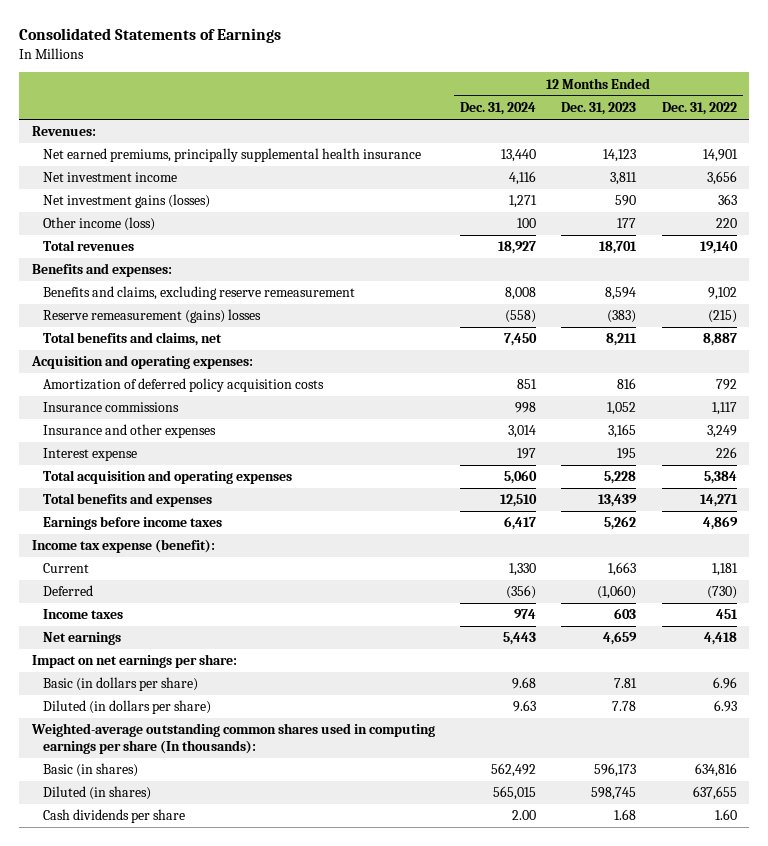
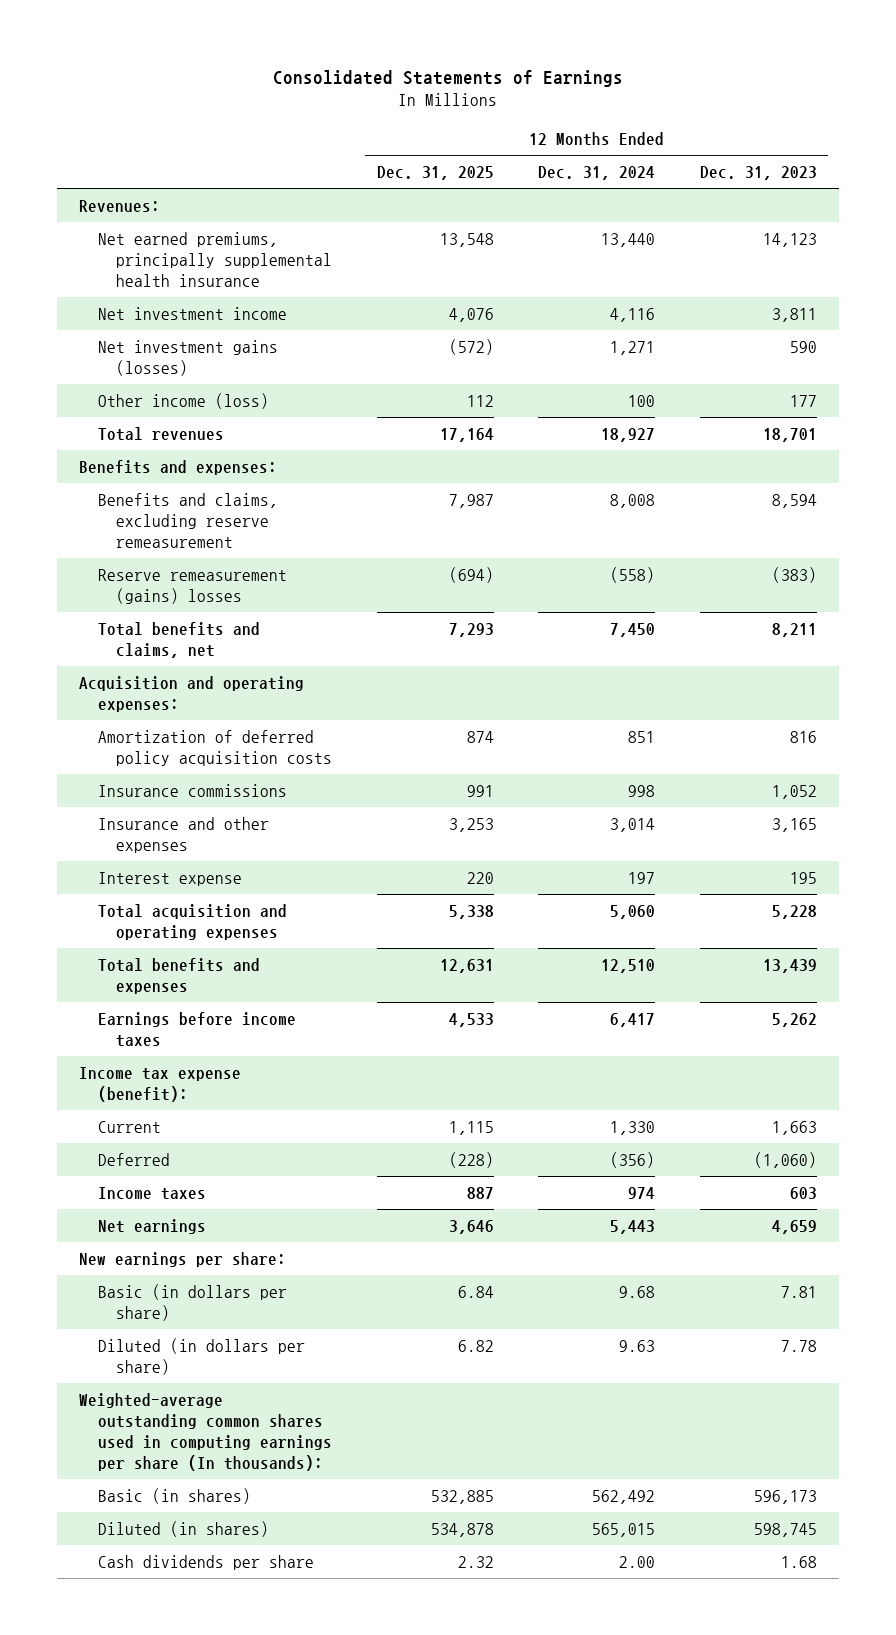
- | 12 Months Ended Dec. 31, 2024 | 12 Months Ended Dec. 31, 2023 | 12 Months Ended Dec. 31, 2022
+ | 12 Months Ended Dec. 31, 2025 | 12 Months Ended Dec. 31, 2024 | 12 Months Ended Dec. 31, 2023
- Impact on net earnings per share:
+ New earnings per share:

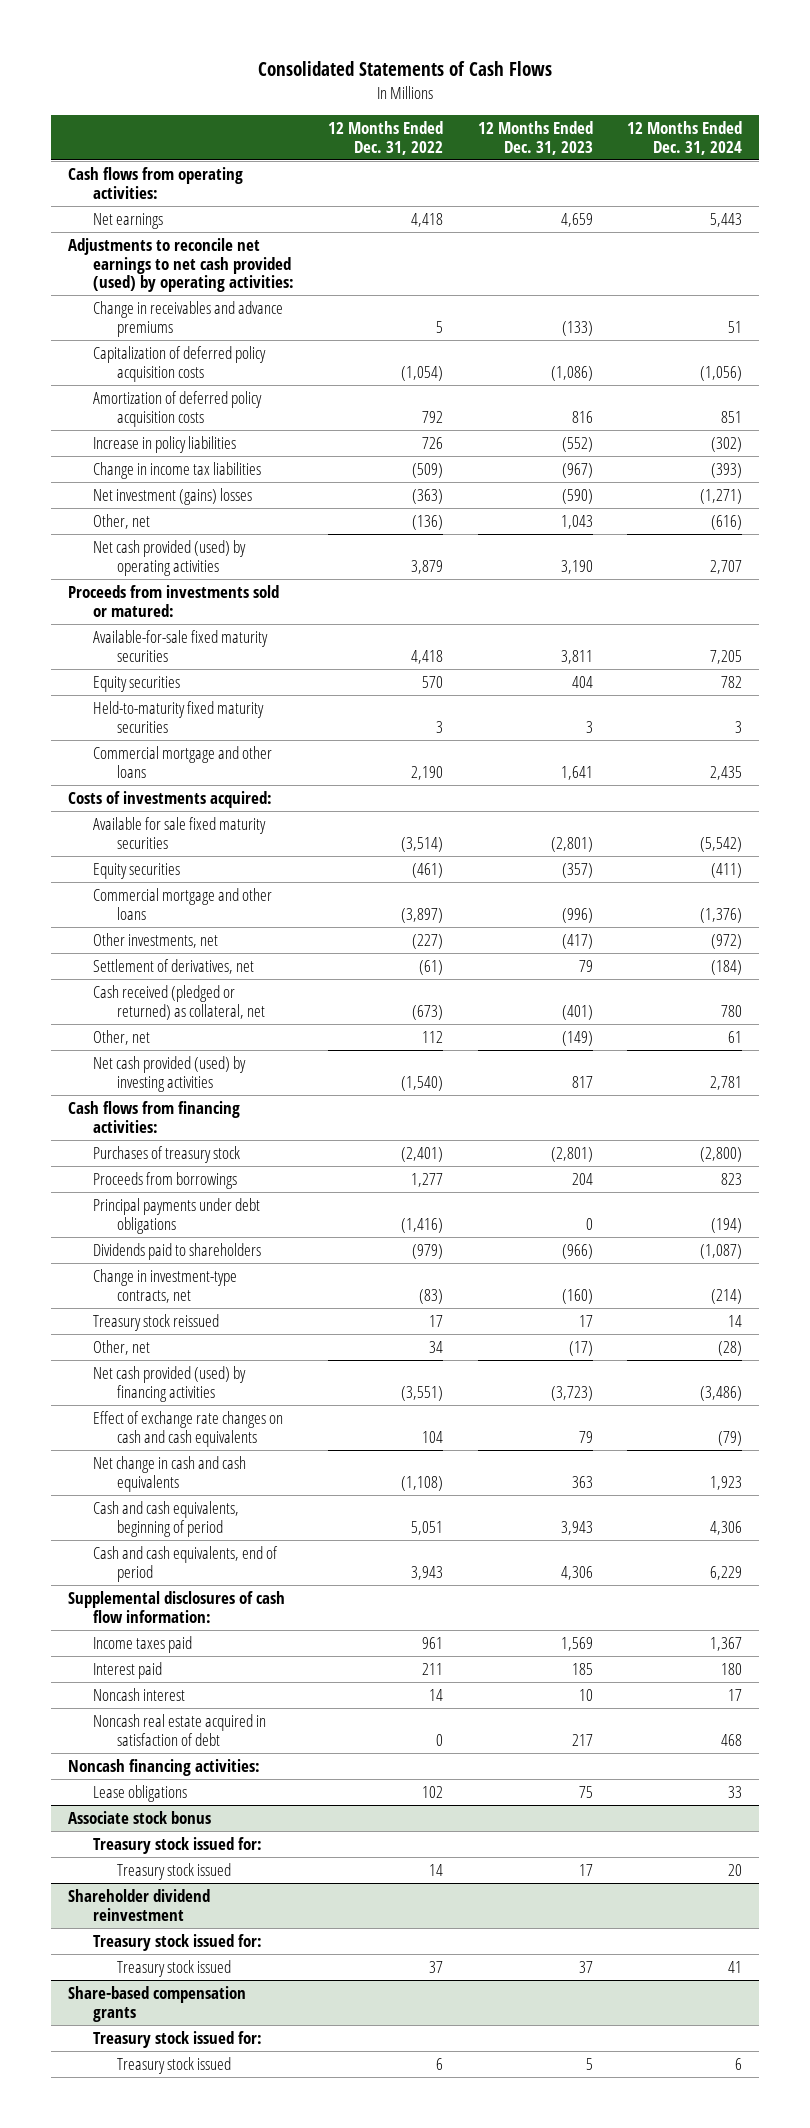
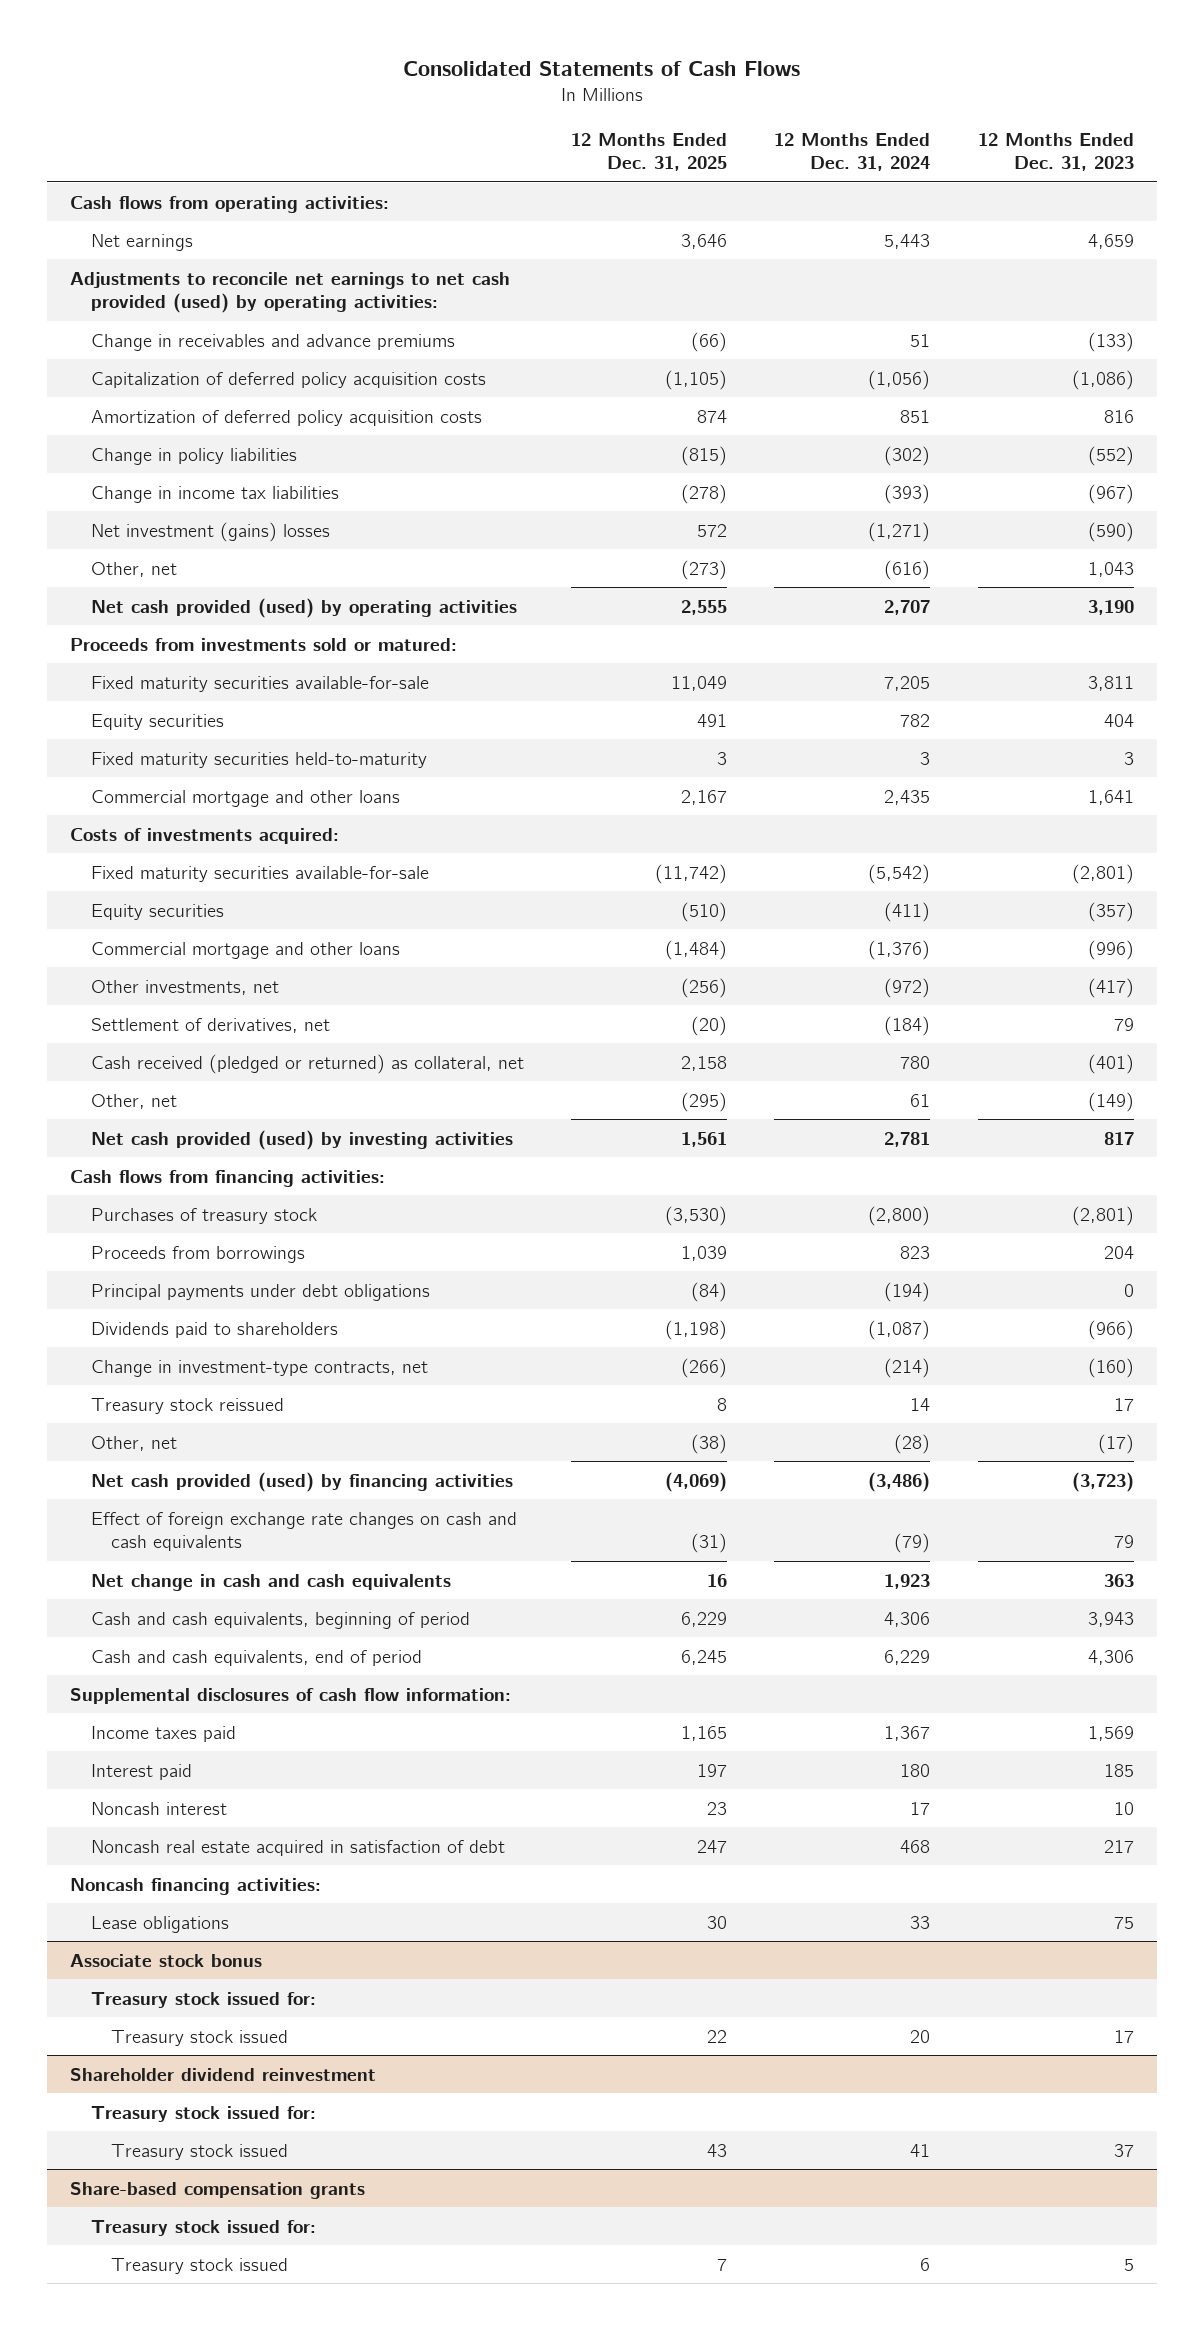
- | 12 Months Ended Dec. 31, 2022 | 12 Months Ended Dec. 31, 2023 | 12 Months Ended Dec. 31, 2024
+ | 12 Months Ended Dec. 31, 2025 | 12 Months Ended Dec. 31, 2024 | 12 Months Ended Dec. 31, 2023
- Increase in policy liabilities | 726 | (552) | (302)
+ Change in policy liabilities | (815) | (302) | (552)
- Available-for-sale fixed maturity securities | 4,418 | 3,811 | 7,205
+ Fixed maturity securities available-for-sale | 11,049 | 7,205 | 3,811
- Held-to-maturity fixed maturity securities | 3 | 3 | 3
+ Fixed maturity securities held-to-maturity | 3 | 3 | 3
- Available for sale fixed maturity securities | (3,514) | (2,801) | (5,542)
+ Fixed maturity securities available-for-sale | (11,742) | (5,542) | (2,801)
- Effect of exchange rate changes on cash and cash equivalents | 104 | 79 | (79)
+ Effect of foreign exchange rate changes on cash and cash equivalents | (31) | (79) | 79

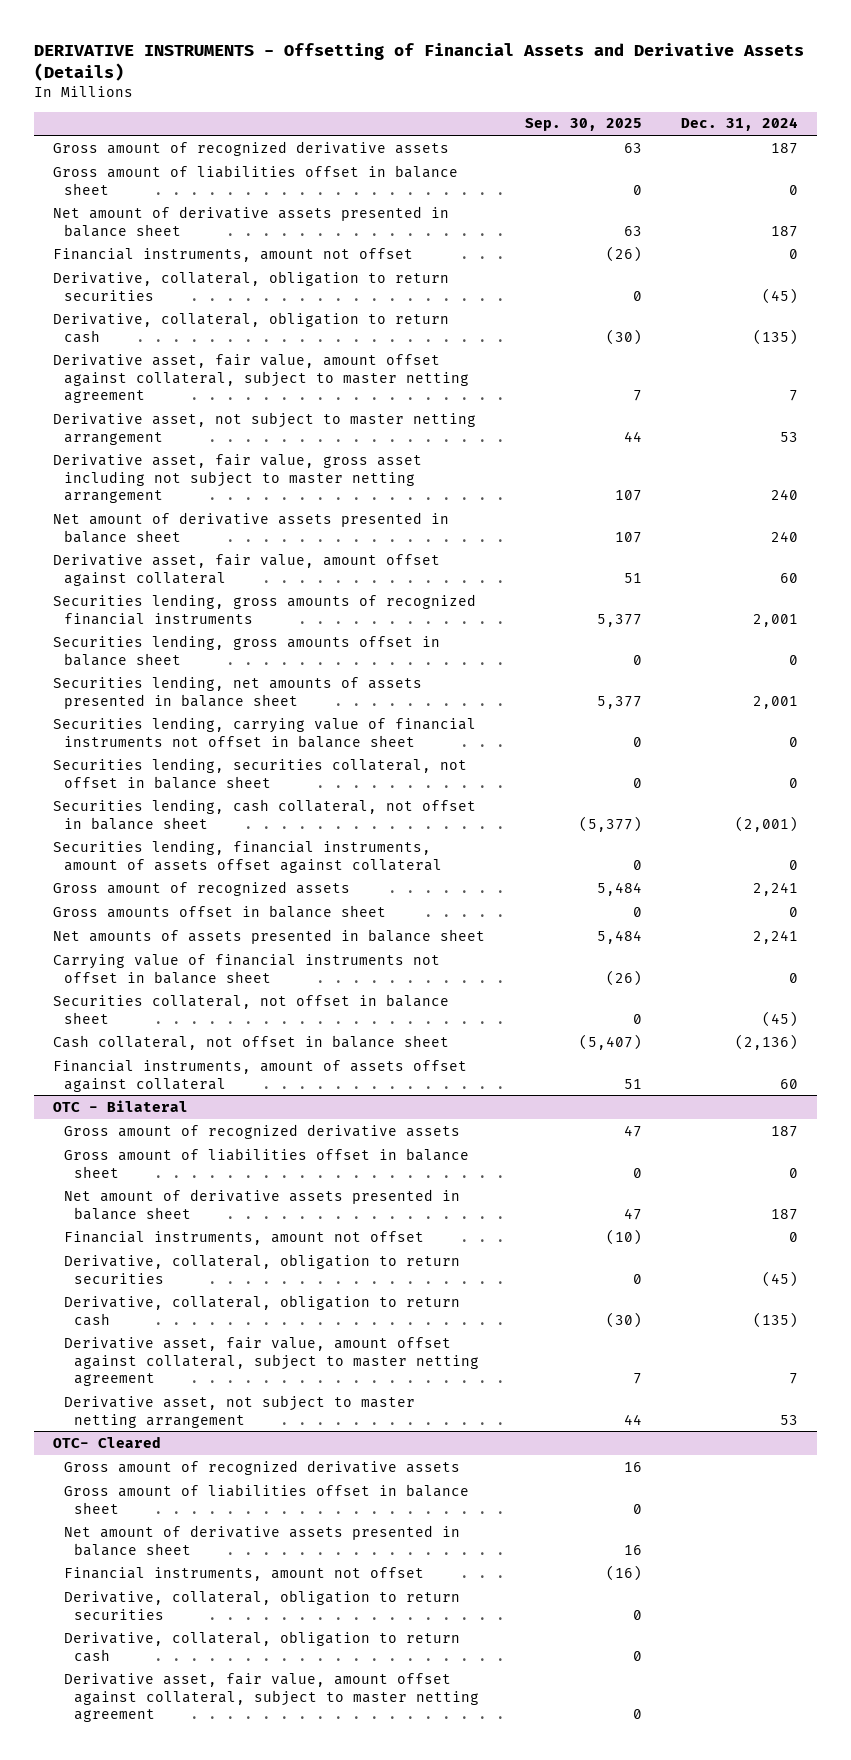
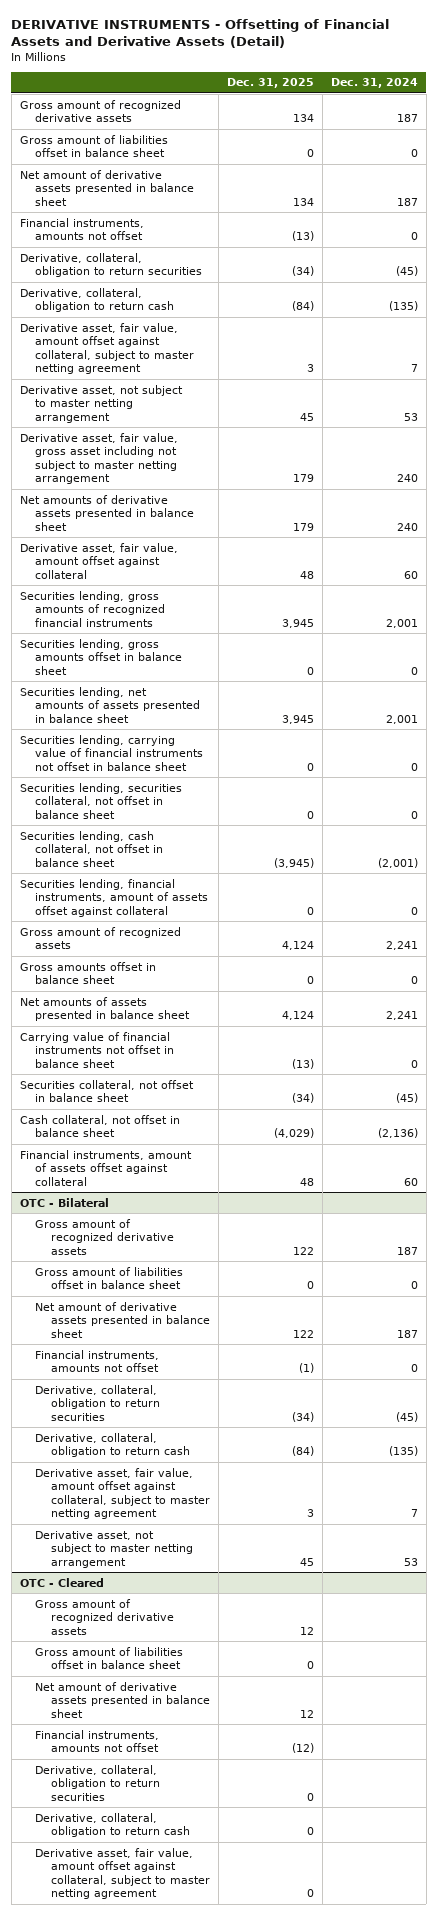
- DERIVATIVE INSTRUMENTS - Offsetting of Financial Assets and Derivative Assets (Details)
+ DERIVATIVE INSTRUMENTS - Offsetting of Financial Assets and Derivative Assets (Detail)
- | Sep. 30, 2025 | Dec. 31, 2024
+ | Dec. 31, 2025 | Dec. 31, 2024
- Financial instruments, amount not offset | (26) | 0
+ Financial instruments, amounts not offset | (13) | 0
- Net amount of derivative assets presented in balance sheet | 107 | 240
+ Net amounts of derivative assets presented in balance sheet | 179 | 240
@ OTC - Bilateral
- Financial instruments, amount not offset | (10) | 0
+ Financial instruments, amounts not offset | (1) | 0
- OTC- Cleared
+ OTC - Cleared
- Financial instruments, amount not offset | (16) |
+ Financial instruments, amounts not offset | (12) |

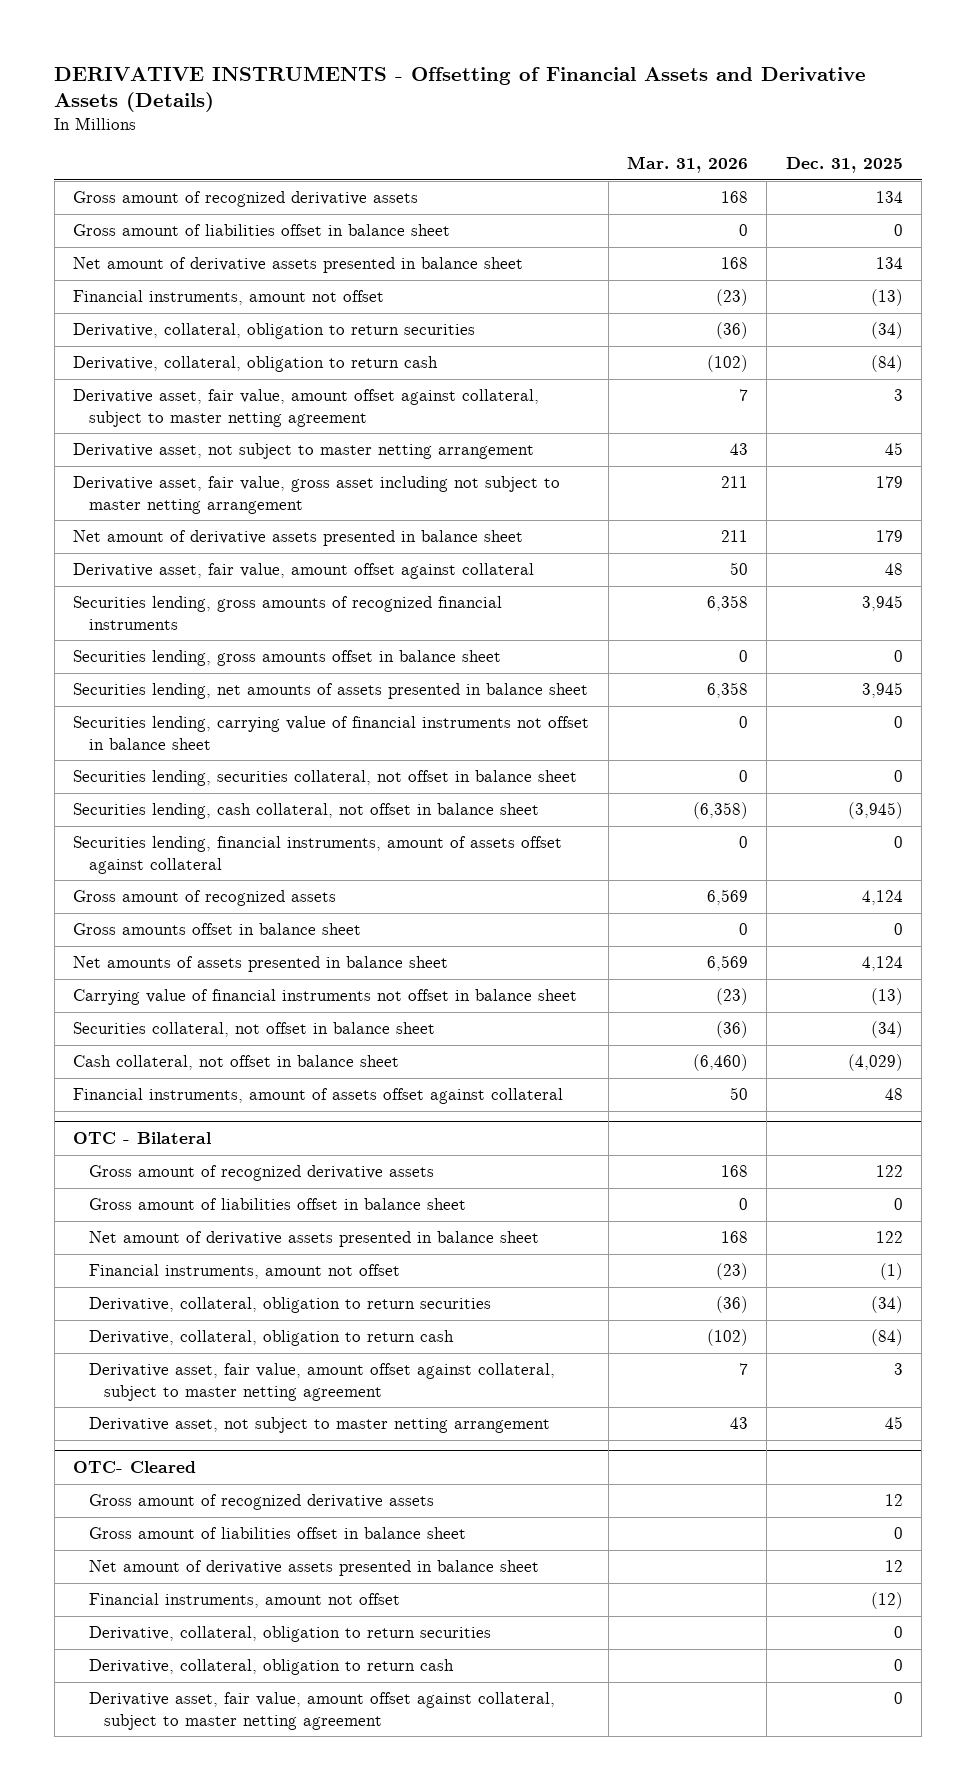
- DERIVATIVE INSTRUMENTS - Offsetting of Financial Assets and Derivative Assets (Detail)
+ DERIVATIVE INSTRUMENTS - Offsetting of Financial Assets and Derivative Assets (Details)
- | Dec. 31, 2025 | Dec. 31, 2024
+ | Mar. 31, 2026 | Dec. 31, 2025
- Financial instruments, amounts not offset | (13) | 0
+ Financial instruments, amount not offset | (23) | (13)
- Net amounts of derivative assets presented in balance sheet | 179 | 240
+ Net amount of derivative assets presented in balance sheet | 211 | 179
@ OTC - Bilateral
- Financial instruments, amounts not offset | (1) | 0
+ Financial instruments, amount not offset | (23) | (1)
- OTC - Cleared
+ OTC- Cleared
- Financial instruments, amounts not offset | (12) |
+ Financial instruments, amount not offset | | (12)

